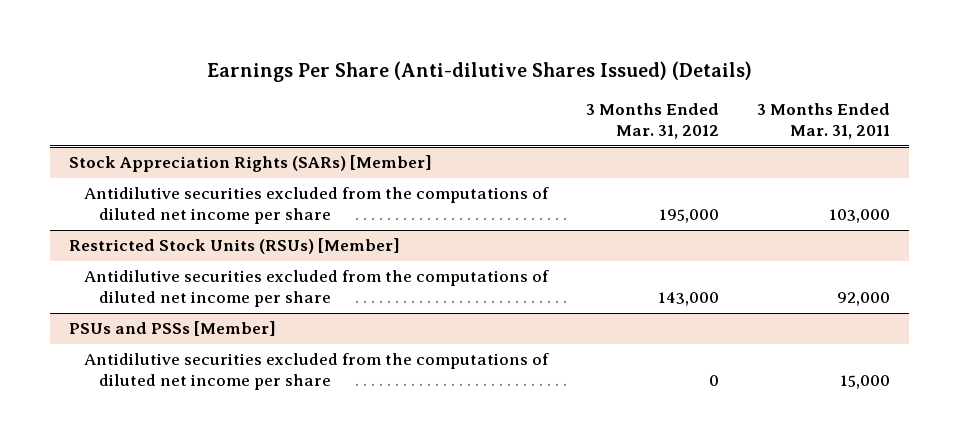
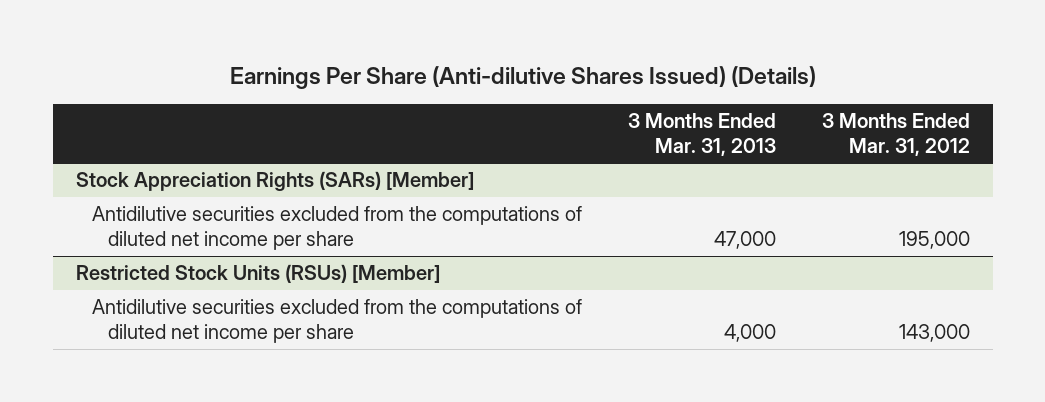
- | 3 Months Ended Mar. 31, 2012 | 3 Months Ended Mar. 31, 2011
+ | 3 Months Ended Mar. 31, 2013 | 3 Months Ended Mar. 31, 2012
- PSUs and PSSs [Member]
- Antidilutive securities excluded from the computations of diluted net income per share | 0 | 15,000

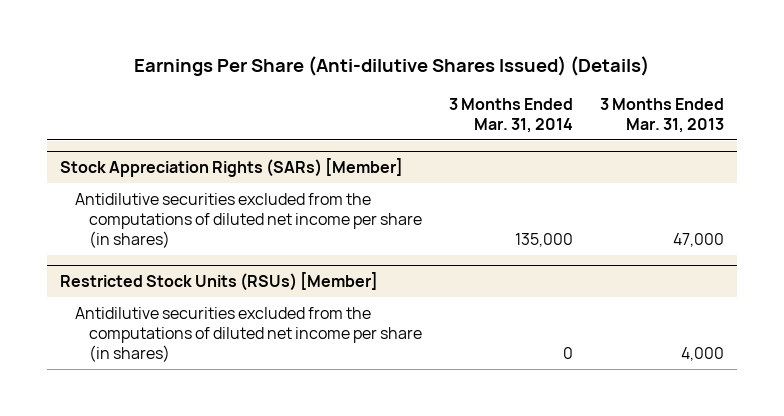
- | 3 Months Ended Mar. 31, 2013 | 3 Months Ended Mar. 31, 2012
+ | 3 Months Ended Mar. 31, 2014 | 3 Months Ended Mar. 31, 2013
@ Stock Appreciation Rights (SARs) [Member]
- Antidilutive securities excluded from the computations of diluted net income per share | 47,000 | 195,000
+ Antidilutive securities excluded from the computations of diluted net income per share (in shares) | 135,000 | 47,000
@ Restricted Stock Units (RSUs) [Member]
- Antidilutive securities excluded from the computations of diluted net income per share | 4,000 | 143,000
+ Antidilutive securities excluded from the computations of diluted net income per share (in shares) | 0 | 4,000

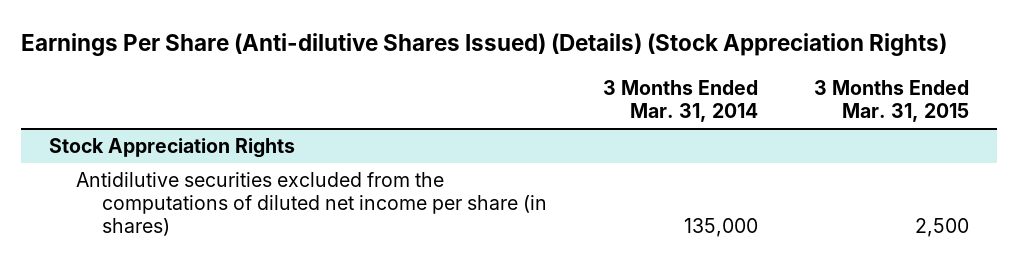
- Earnings Per Share (Anti-dilutive Shares Issued) (Details)
+ Earnings Per Share (Anti-dilutive Shares Issued) (Details) (Stock Appreciation Rights)
- | 3 Months Ended Mar. 31, 2014 | 3 Months Ended Mar. 31, 2013
+ | 3 Months Ended Mar. 31, 2014 | 3 Months Ended Mar. 31, 2015
- Stock Appreciation Rights (SARs) [Member]
+ Stock Appreciation Rights
- Restricted Stock Units (RSUs) [Member]
- Antidilutive securities excluded from the computations of diluted net income per share (in shares) | 0 | 4,000

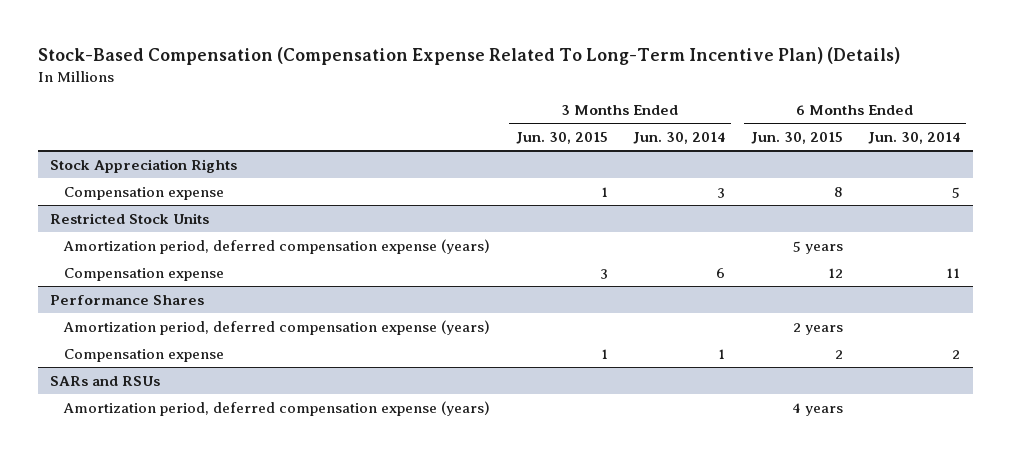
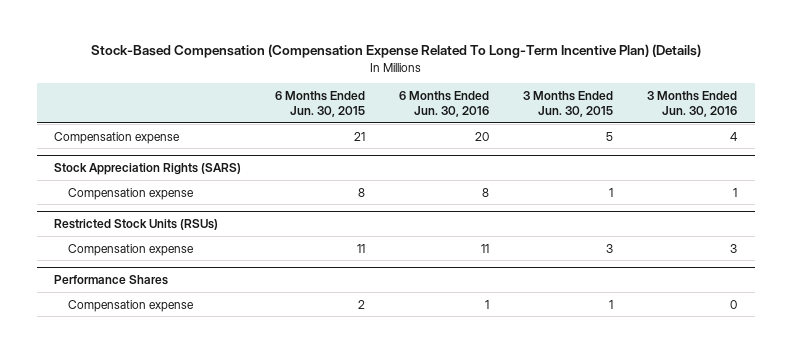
- | 3 Months Ended Jun. 30, 2015 | 3 Months Ended Jun. 30, 2014 | 6 Months Ended Jun. 30, 2015 | 6 Months Ended Jun. 30, 2014
+ | 6 Months Ended Jun. 30, 2015 | 6 Months Ended Jun. 30, 2016 | 3 Months Ended Jun. 30, 2015 | 3 Months Ended Jun. 30, 2016
- Stock Appreciation Rights
+ Compensation expense | 21 | 20 | 5 | 4
+ Stock Appreciation Rights (SARS)
- Restricted Stock Units
- Amortization period, deferred compensation expense (years) | | | 5 years |
- Compensation expense | 3 | 6 | 12 | 11
+ Restricted Stock Units (RSUs)
+ Compensation expense | 11 | 11 | 3 | 3
@ Performance Shares
- Amortization period, deferred compensation expense (years) | | | 2 years |
- SARs and RSUs
- Amortization period, deferred compensation expense (years) | | | 4 years |

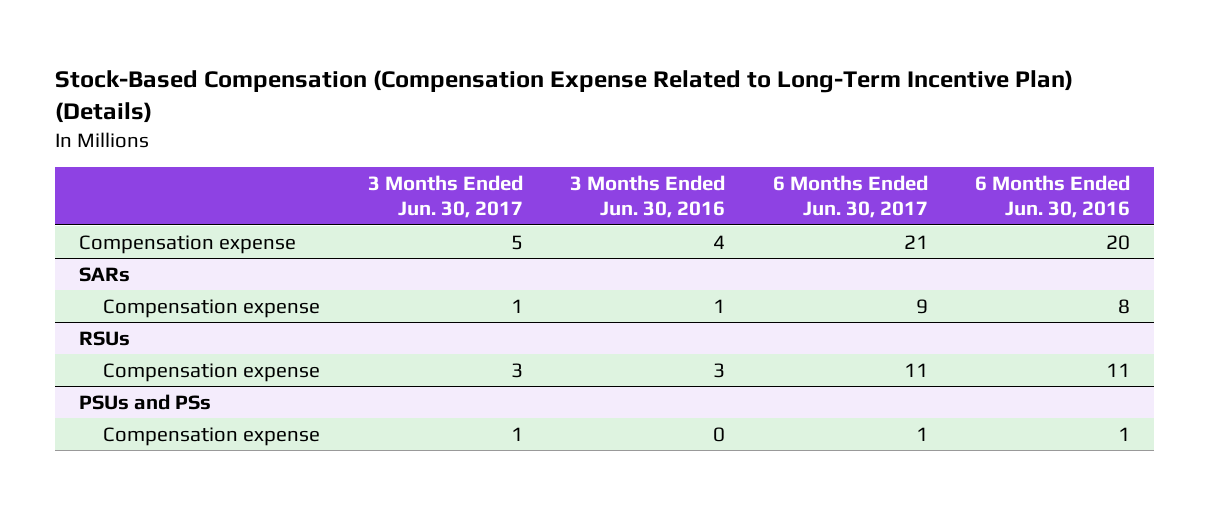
- Stock-Based Compensation (Compensation Expense Related To Long-Term Incentive Plan) (Details)
+ Stock-Based Compensation (Compensation Expense Related to Long-Term Incentive Plan) (Details)
- | 6 Months Ended Jun. 30, 2015 | 6 Months Ended Jun. 30, 2016 | 3 Months Ended Jun. 30, 2015 | 3 Months Ended Jun. 30, 2016
+ | 3 Months Ended Jun. 30, 2017 | 3 Months Ended Jun. 30, 2016 | 6 Months Ended Jun. 30, 2017 | 6 Months Ended Jun. 30, 2016
- Stock Appreciation Rights (SARS)
+ SARs
- Restricted Stock Units (RSUs)
+ RSUs
- Performance Shares
+ PSUs and PSs

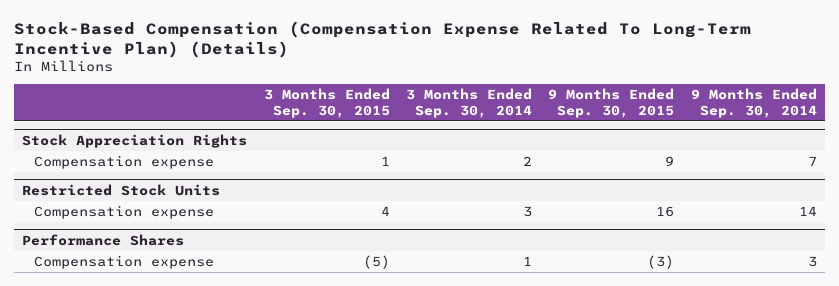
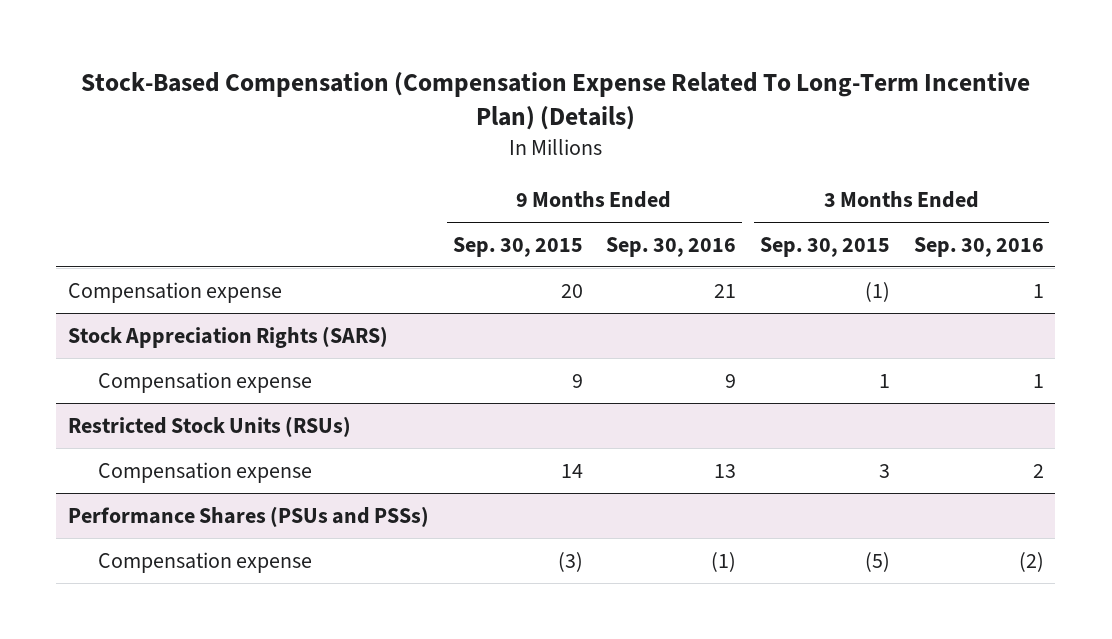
- | 3 Months Ended Sep. 30, 2015 | 3 Months Ended Sep. 30, 2014 | 9 Months Ended Sep. 30, 2015 | 9 Months Ended Sep. 30, 2014
+ | 9 Months Ended Sep. 30, 2015 | 9 Months Ended Sep. 30, 2016 | 3 Months Ended Sep. 30, 2015 | 3 Months Ended Sep. 30, 2016
- Stock Appreciation Rights
+ Compensation expense | 20 | 21 | (1) | 1
+ Stock Appreciation Rights (SARS)
- Restricted Stock Units
- Compensation expense | 4 | 3 | 16 | 14
- Performance Shares
+ Restricted Stock Units (RSUs)
+ Compensation expense | 14 | 13 | 3 | 2
+ Performance Shares (PSUs and PSSs)

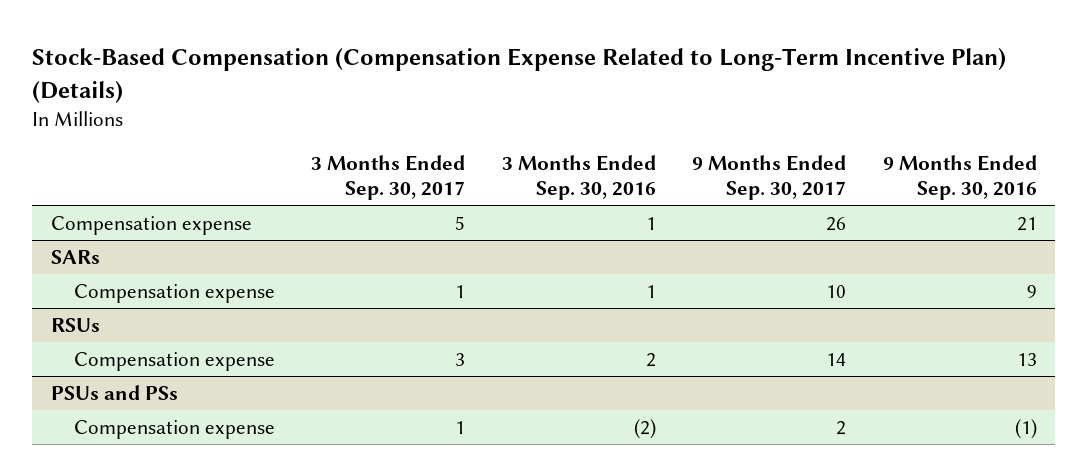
- Stock-Based Compensation (Compensation Expense Related To Long-Term Incentive Plan) (Details)
+ Stock-Based Compensation (Compensation Expense Related to Long-Term Incentive Plan) (Details)
- | 9 Months Ended Sep. 30, 2015 | 9 Months Ended Sep. 30, 2016 | 3 Months Ended Sep. 30, 2015 | 3 Months Ended Sep. 30, 2016
+ | 3 Months Ended Sep. 30, 2017 | 3 Months Ended Sep. 30, 2016 | 9 Months Ended Sep. 30, 2017 | 9 Months Ended Sep. 30, 2016
- Stock Appreciation Rights (SARS)
+ SARs
- Restricted Stock Units (RSUs)
+ RSUs
- Performance Shares (PSUs and PSSs)
+ PSUs and PSs

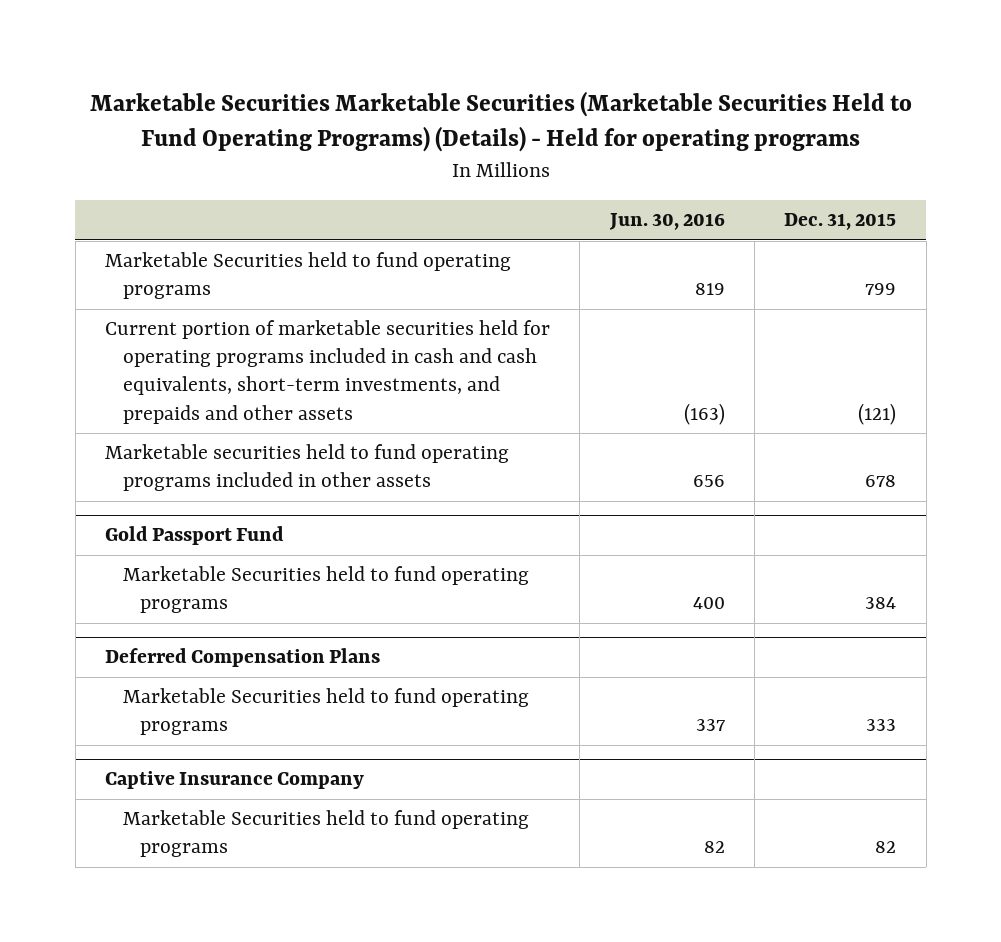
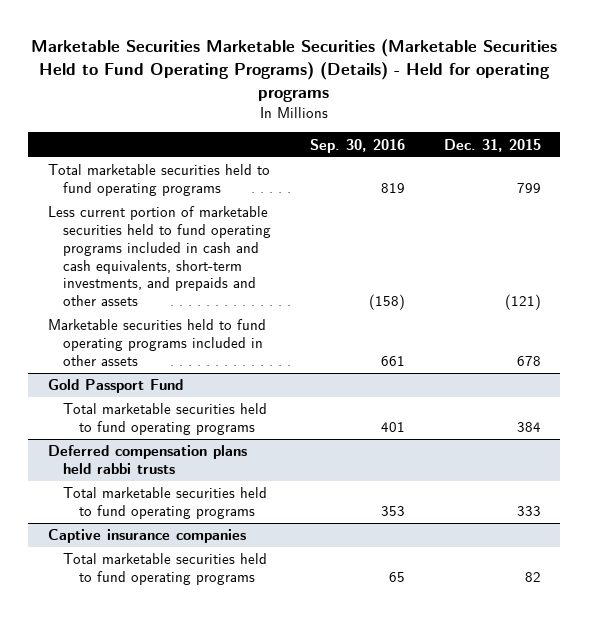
- | Jun. 30, 2016 | Dec. 31, 2015
+ | Sep. 30, 2016 | Dec. 31, 2015
- Marketable Securities held to fund operating programs | 819 | 799
- Current portion of marketable securities held for operating programs included in cash and cash equivalents, short-term investments, and prepaids and other assets | (163) | (121)
+ Total marketable securities held to fund operating programs | 819 | 799
+ Less current portion of marketable securities held to fund operating programs included in cash and cash equivalents, short-term investments, and prepaids and other assets | (158) | (121)
@ Gold Passport Fund
- Marketable Securities held to fund operating programs | 400 | 384
- Deferred Compensation Plans
- Marketable Securities held to fund operating programs | 337 | 333
- Captive Insurance Company
- Marketable Securities held to fund operating programs | 82 | 82
@ Gold Passport Fund
+ Total marketable securities held to fund operating programs | 401 | 384
+ Deferred compensation plans held rabbi trusts
+ Total marketable securities held to fund operating programs | 353 | 333
+ Captive insurance companies
+ Total marketable securities held to fund operating programs | 65 | 82

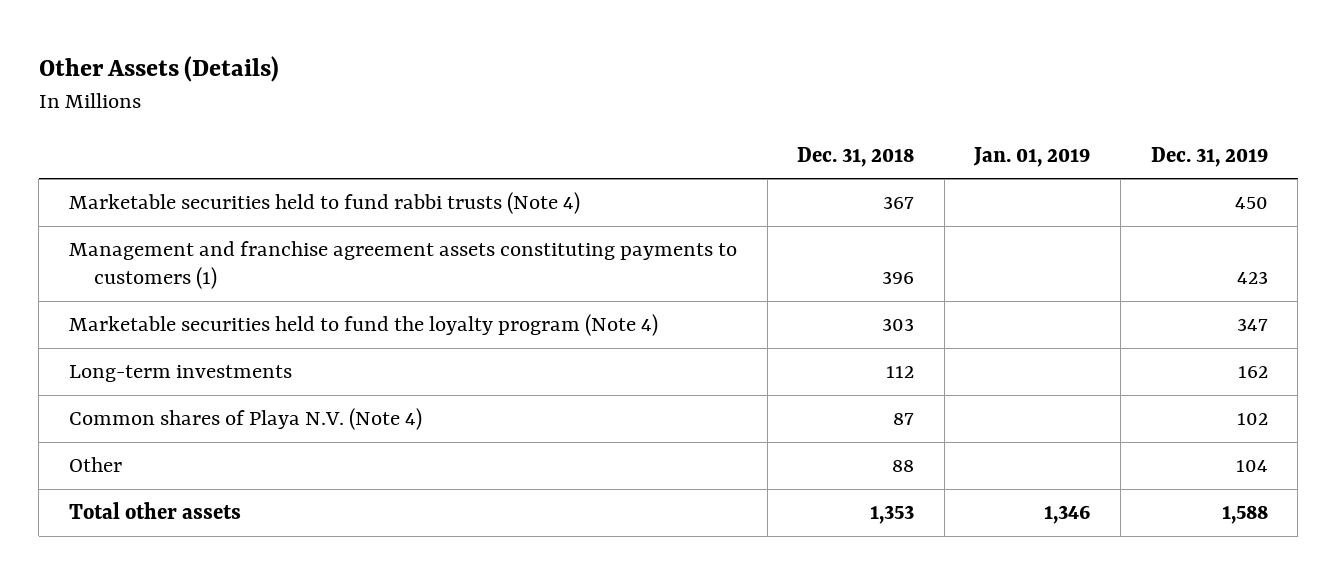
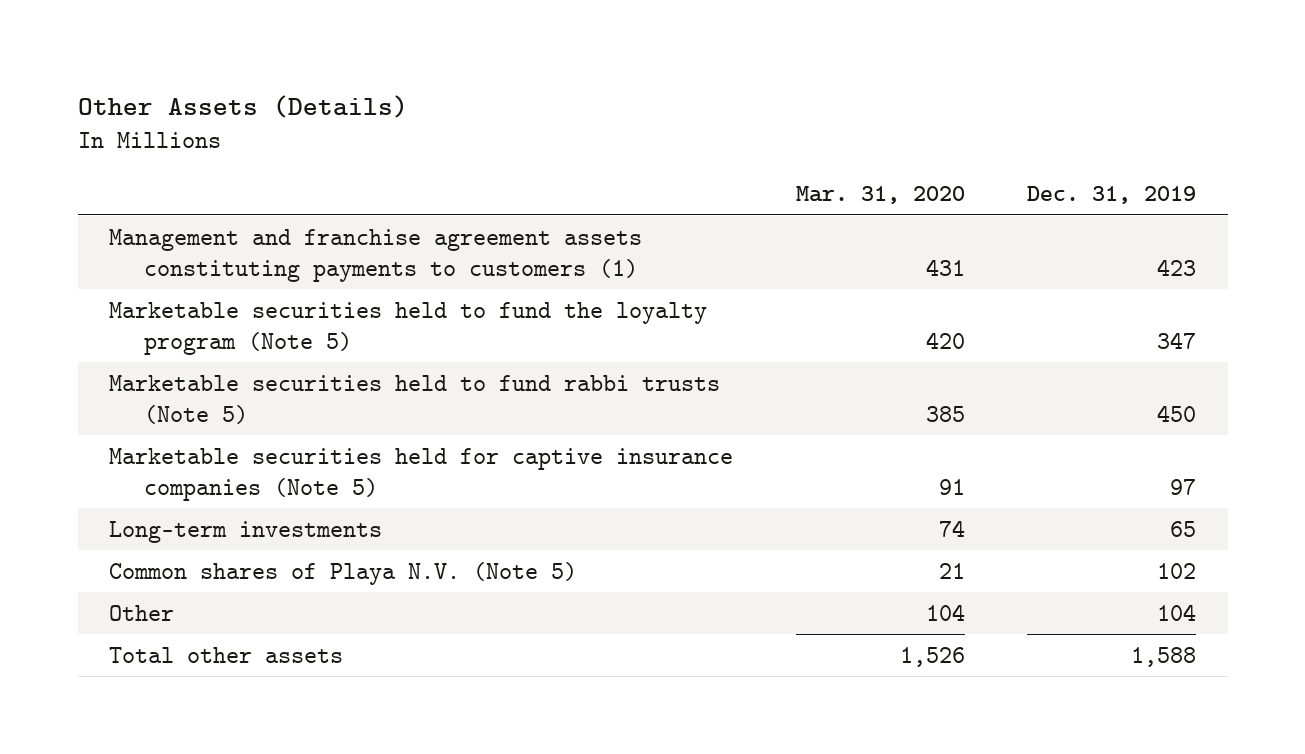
- | Dec. 31, 2018 | Jan. 01, 2019 | Dec. 31, 2019
+ | Mar. 31, 2020 | Dec. 31, 2019
- Marketable securities held to fund rabbi trusts (Note 4) | 367 | | 450
- Marketable securities held to fund the loyalty program (Note 4) | 303 | | 347
- Long-term investments | 112 | | 162
- Common shares of Playa N.V. (Note 4) | 87 | | 102
+ Marketable securities held to fund the loyalty program (Note 5) | 420 | 347
+ Marketable securities held to fund rabbi trusts (Note 5) | 385 | 450
+ Marketable securities held for captive insurance companies (Note 5) | 91 | 97
+ Long-term investments | 74 | 65
+ Common shares of Playa N.V. (Note 5) | 21 | 102

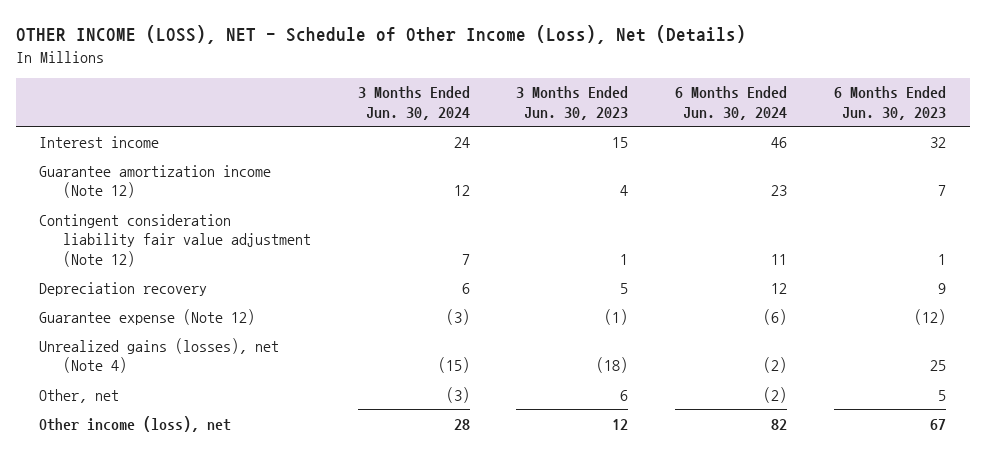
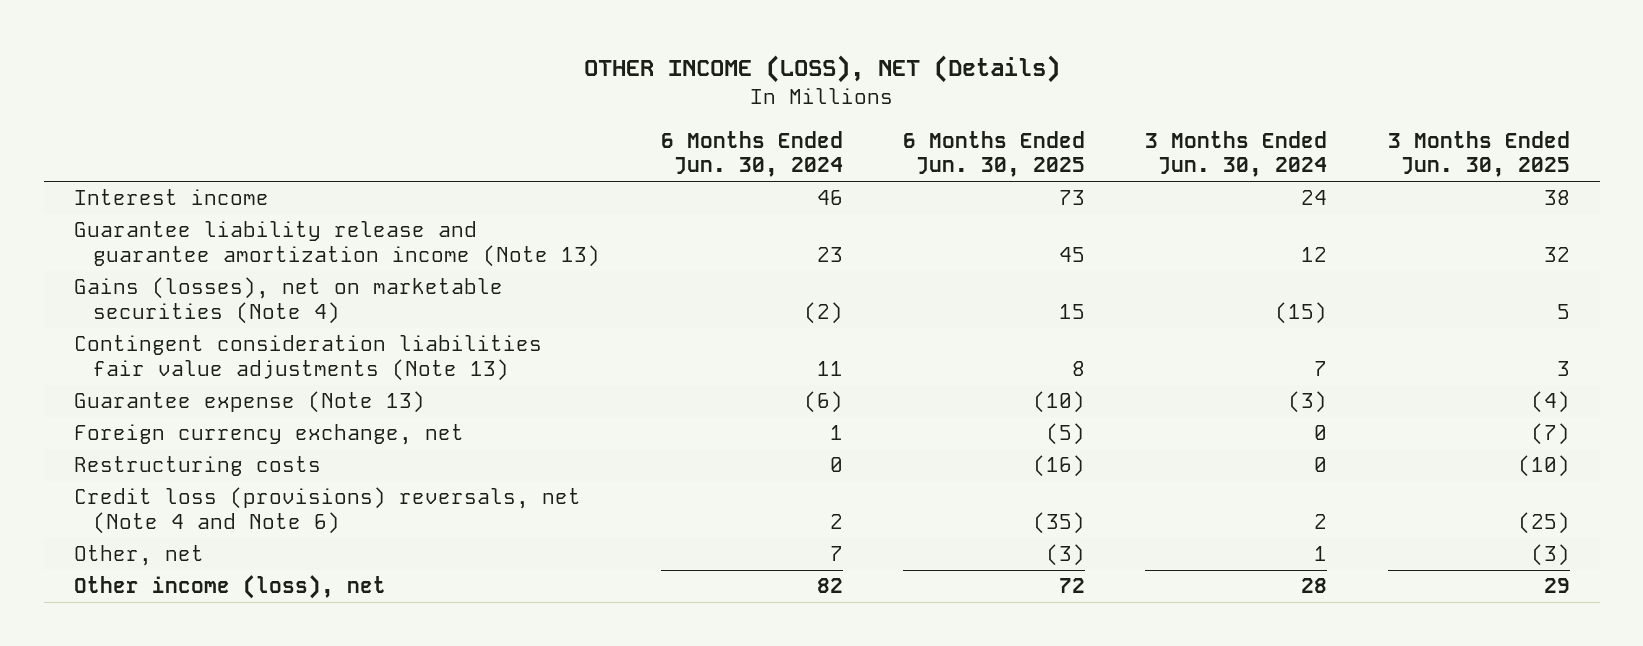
- OTHER INCOME (LOSS), NET - Schedule of Other Income (Loss), Net (Details)
+ OTHER INCOME (LOSS), NET (Details)
- | 3 Months Ended Jun. 30, 2024 | 3 Months Ended Jun. 30, 2023 | 6 Months Ended Jun. 30, 2024 | 6 Months Ended Jun. 30, 2023
+ | 6 Months Ended Jun. 30, 2024 | 6 Months Ended Jun. 30, 2025 | 3 Months Ended Jun. 30, 2024 | 3 Months Ended Jun. 30, 2025
- Guarantee amortization income (Note 12) | 12 | 4 | 23 | 7
- Contingent consideration liability fair value adjustment (Note 12) | 7 | 1 | 11 | 1
- Depreciation recovery | 6 | 5 | 12 | 9
- Guarantee expense (Note 12) | (3) | (1) | (6) | (12)
- Unrealized gains (losses), net (Note 4) | (15) | (18) | (2) | 25
- Other, net | (3) | 6 | (2) | 5
+ Guarantee liability release and guarantee amortization income (Note 13) | 23 | 45 | 12 | 32
+ Gains (losses), net on marketable securities (Note 4) | (2) | 15 | (15) | 5
+ Contingent consideration liabilities fair value adjustments (Note 13) | 11 | 8 | 7 | 3
+ Guarantee expense (Note 13) | (6) | (10) | (3) | (4)
+ Foreign currency exchange, net | 1 | (5) | 0 | (7)
+ Restructuring costs | 0 | (16) | 0 | (10)
+ Credit loss (provisions) reversals, net (Note 4 and Note 6) | 2 | (35) | 2 | (25)
+ Other, net | 7 | (3) | 1 | (3)

